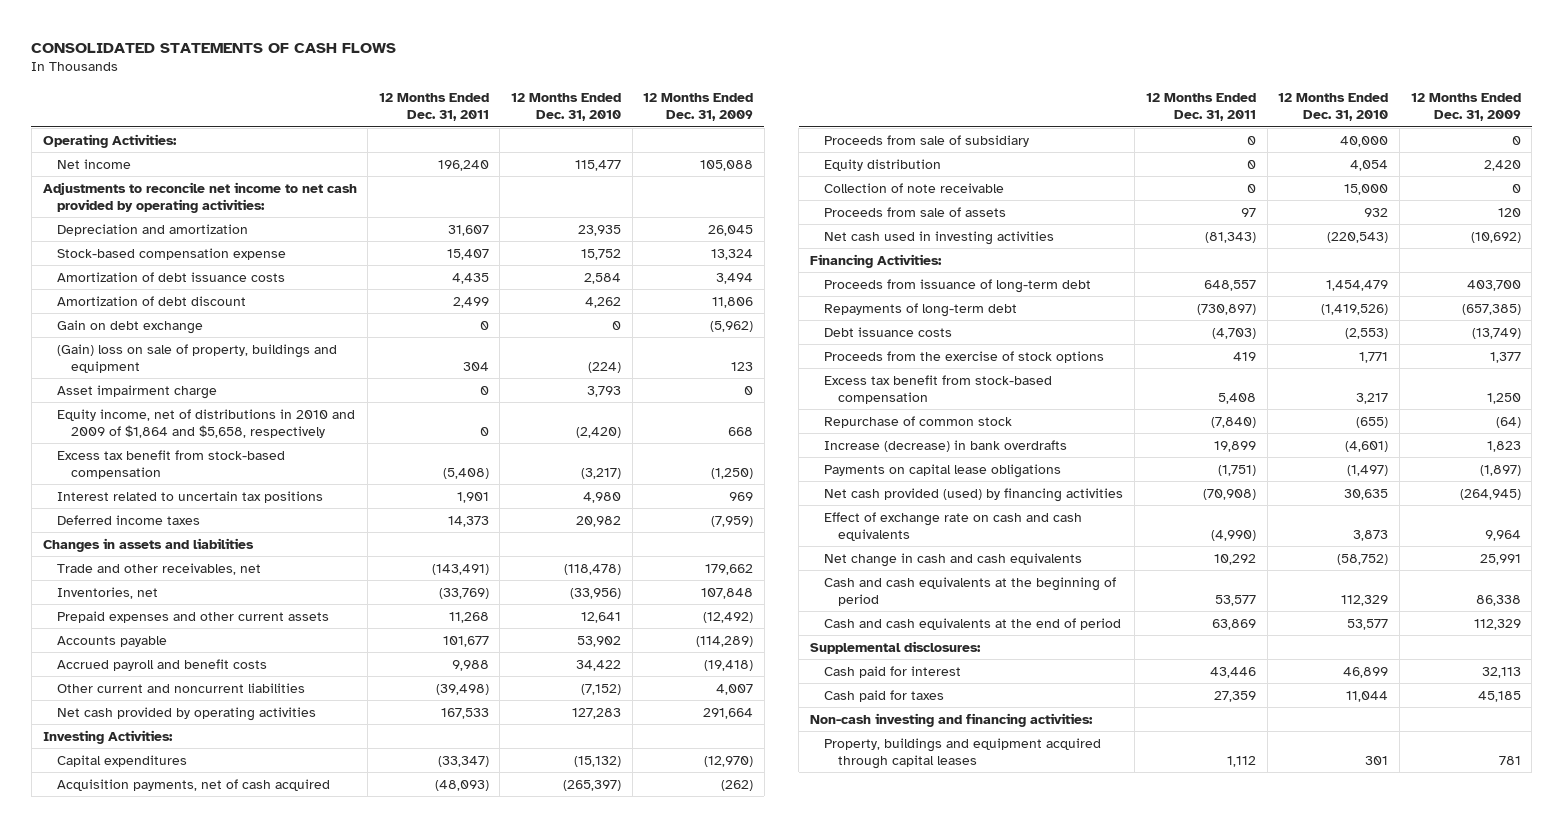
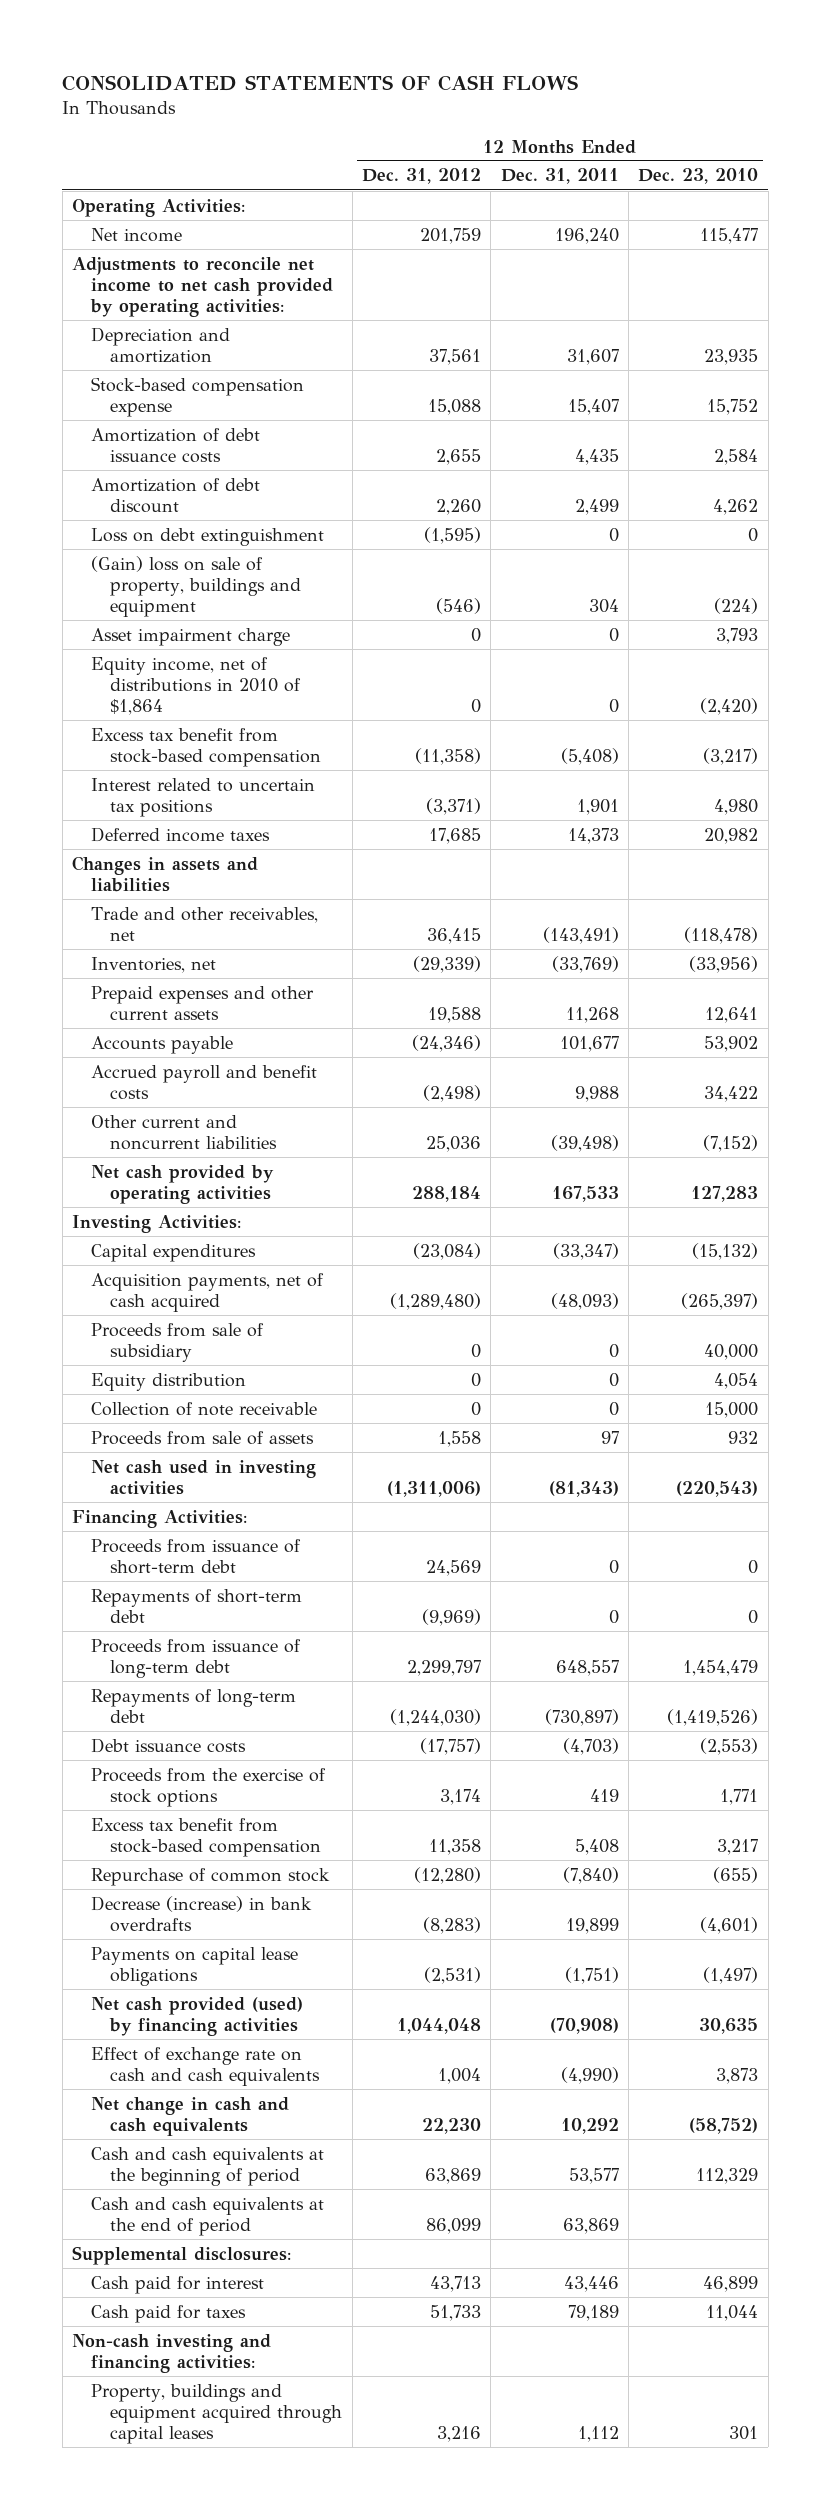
- | 12 Months Ended Dec. 31, 2011 | 12 Months Ended Dec. 31, 2010 | 12 Months Ended Dec. 31, 2009
+ | 12 Months Ended Dec. 31, 2012 | 12 Months Ended Dec. 31, 2011 | 12 Months Ended Dec. 23, 2010
- Gain on debt exchange | 0 | 0 | (5,962)
+ Loss on debt extinguishment | (1,595) | 0 | 0
- Equity income, net of distributions in 2010 and 2009 of $1,864 and $5,658, respectively | 0 | (2,420) | 668
+ Equity income, net of distributions in 2010 of $1,864 | 0 | 0 | (2,420)
+ Proceeds from issuance of short-term debt | 24,569 | 0 | 0
+ Repayments of short-term debt | (9,969) | 0 | 0
- Increase (decrease) in bank overdrafts | 19,899 | (4,601) | 1,823
+ Decrease (increase) in bank overdrafts | (8,283) | 19,899 | (4,601)
- Cash paid for taxes | 27,359 | 11,044 | 45,185
+ Cash paid for taxes | 51,733 | 79,189 | 11,044

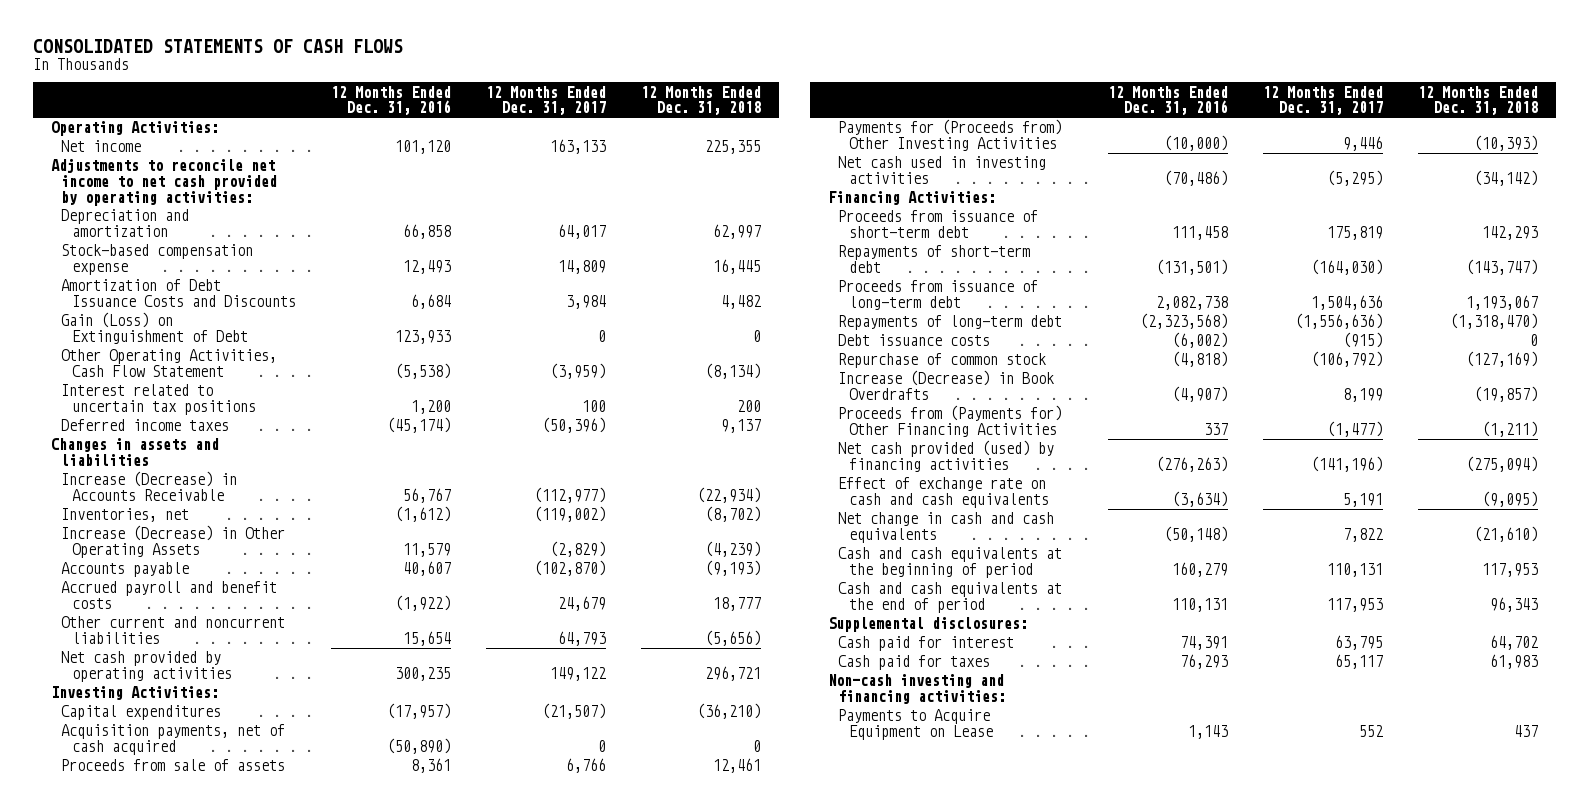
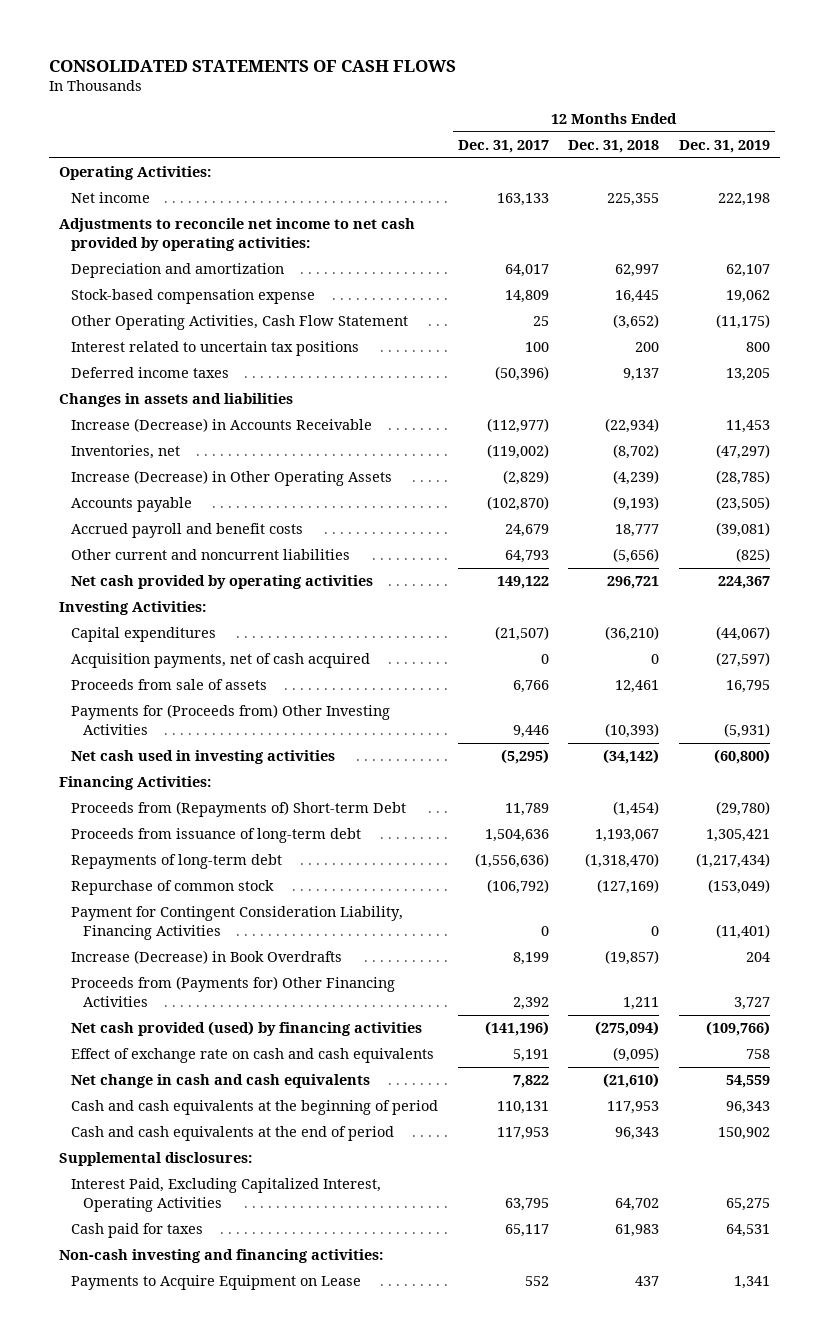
- | 12 Months Ended Dec. 31, 2016 | 12 Months Ended Dec. 31, 2017 | 12 Months Ended Dec. 31, 2018
+ | 12 Months Ended Dec. 31, 2017 | 12 Months Ended Dec. 31, 2018 | 12 Months Ended Dec. 31, 2019
- Amortization of Debt Issuance Costs and Discounts | 6,684 | 3,984 | 4,482
- Gain (Loss) on Extinguishment of Debt | 123,933 | 0 | 0
- Other Operating Activities, Cash Flow Statement | (5,538) | (3,959) | (8,134)
+ Other Operating Activities, Cash Flow Statement | 25 | (3,652) | (11,175)
- Proceeds from issuance of short-term debt | 111,458 | 175,819 | 142,293
- Repayments of short-term debt | (131,501) | (164,030) | (143,747)
+ Proceeds from (Repayments of) Short-term Debt | 11,789 | (1,454) | (29,780)
- Debt issuance costs | (6,002) | (915) | 0
+ Payment for Contingent Consideration Liability, Financing Activities | 0 | 0 | (11,401)
- Proceeds from (Payments for) Other Financing Activities | 337 | (1,477) | (1,211)
+ Proceeds from (Payments for) Other Financing Activities | 2,392 | 1,211 | 3,727
- Cash paid for interest | 74,391 | 63,795 | 64,702
+ Interest Paid, Excluding Capitalized Interest, Operating Activities | 63,795 | 64,702 | 65,275

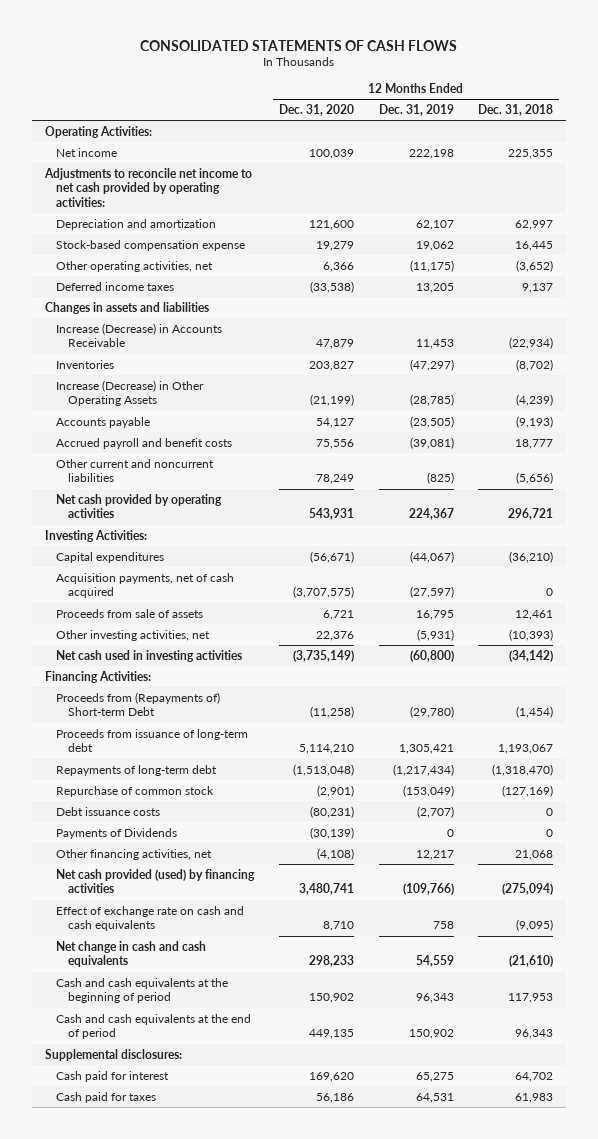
- | 12 Months Ended Dec. 31, 2017 | 12 Months Ended Dec. 31, 2018 | 12 Months Ended Dec. 31, 2019
+ | 12 Months Ended Dec. 31, 2020 | 12 Months Ended Dec. 31, 2019 | 12 Months Ended Dec. 31, 2018
- Other Operating Activities, Cash Flow Statement | 25 | (3,652) | (11,175)
- Interest related to uncertain tax positions | 100 | 200 | 800
+ Other operating activities, net | 6,366 | (11,175) | (3,652)
- Inventories, net | (119,002) | (8,702) | (47,297)
+ Inventories | 203,827 | (47,297) | (8,702)
- Payments for (Proceeds from) Other Investing Activities | 9,446 | (10,393) | (5,931)
+ Other investing activities, net | 22,376 | (5,931) | (10,393)
- Payment for Contingent Consideration Liability, Financing Activities | 0 | 0 | (11,401)
- Increase (Decrease) in Book Overdrafts | 8,199 | (19,857) | 204
- Proceeds from (Payments for) Other Financing Activities | 2,392 | 1,211 | 3,727
+ Debt issuance costs | (80,231) | (2,707) | 0
+ Payments of Dividends | (30,139) | 0 | 0
+ Other financing activities, net | (4,108) | 12,217 | 21,068
- Interest Paid, Excluding Capitalized Interest, Operating Activities | 63,795 | 64,702 | 65,275
+ Cash paid for interest | 169,620 | 65,275 | 64,702
- Non-cash investing and financing activities:
- Payments to Acquire Equipment on Lease | 552 | 437 | 1,341

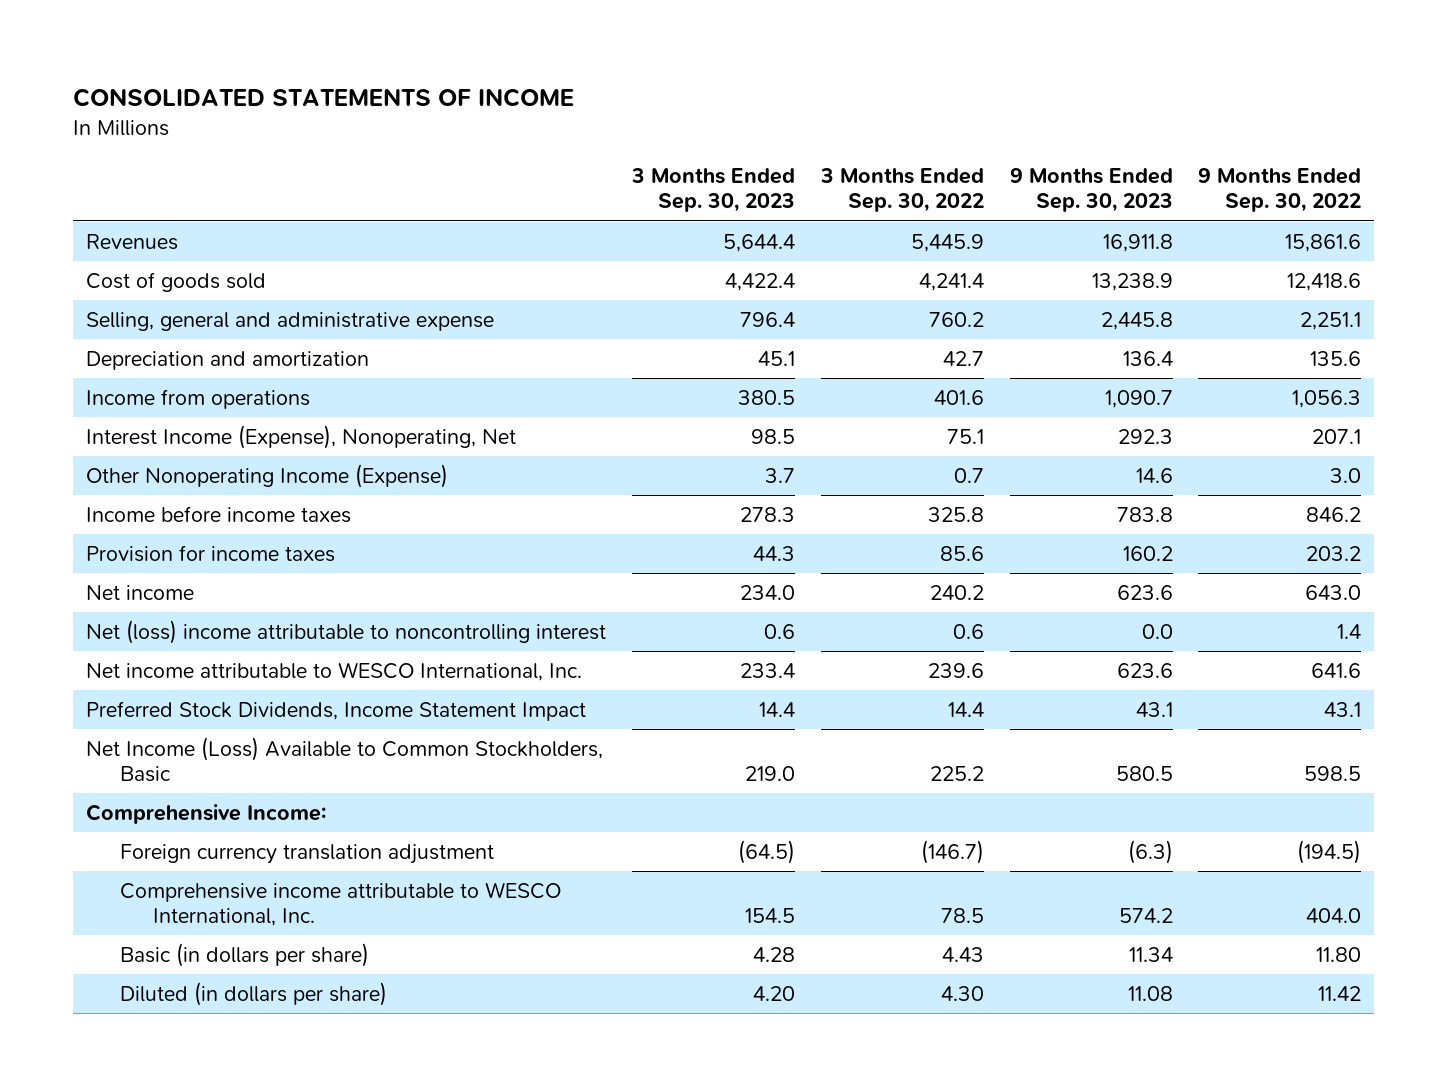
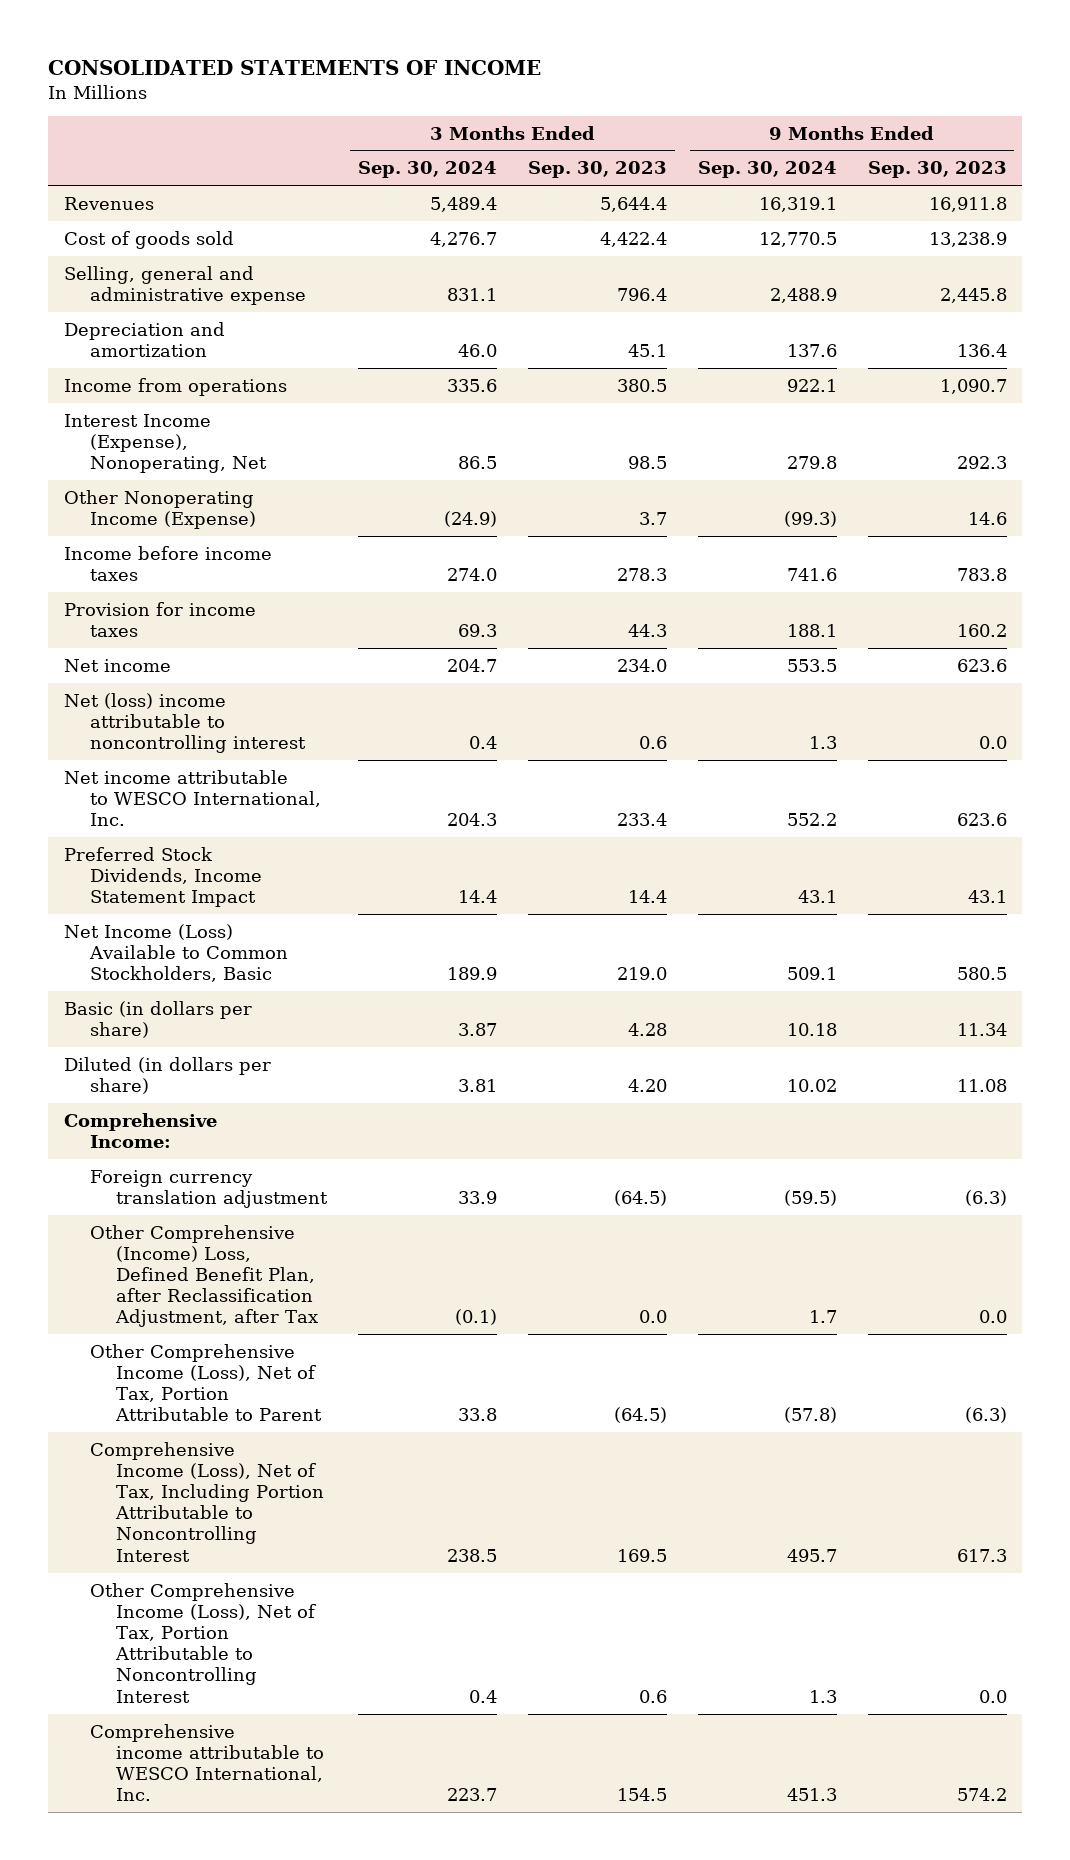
- | 3 Months Ended Sep. 30, 2023 | 3 Months Ended Sep. 30, 2022 | 9 Months Ended Sep. 30, 2023 | 9 Months Ended Sep. 30, 2022
+ | 3 Months Ended Sep. 30, 2024 | 3 Months Ended Sep. 30, 2023 | 9 Months Ended Sep. 30, 2024 | 9 Months Ended Sep. 30, 2023
moved up: Basic (in dollars per share) | 3.87 | 4.28 | 10.18 | 11.34
moved up: Diluted (in dollars per share) | 3.81 | 4.20 | 10.02 | 11.08
+ Other Comprehensive (Income) Loss, Defined Benefit Plan, after Reclassification Adjustment, after Tax | (0.1) | 0.0 | 1.7 | 0.0
+ Other Comprehensive Income (Loss), Net of Tax, Portion Attributable to Parent | 33.8 | (64.5) | (57.8) | (6.3)
+ Comprehensive Income (Loss), Net of Tax, Including Portion Attributable to Noncontrolling Interest | 238.5 | 169.5 | 495.7 | 617.3
+ Other Comprehensive Income (Loss), Net of Tax, Portion Attributable to Noncontrolling Interest | 0.4 | 0.6 | 1.3 | 0.0

